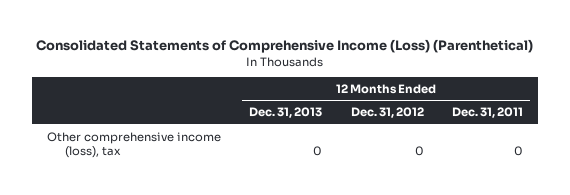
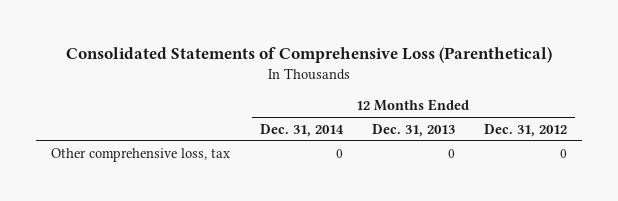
- Consolidated Statements of Comprehensive Income (Loss) (Parenthetical)
+ Consolidated Statements of Comprehensive Loss (Parenthetical)
- | 12 Months Ended Dec. 31, 2013 | 12 Months Ended Dec. 31, 2012 | 12 Months Ended Dec. 31, 2011
+ | 12 Months Ended Dec. 31, 2014 | 12 Months Ended Dec. 31, 2013 | 12 Months Ended Dec. 31, 2012
- Other comprehensive income (loss), tax | 0 | 0 | 0
+ Other comprehensive loss, tax | 0 | 0 | 0

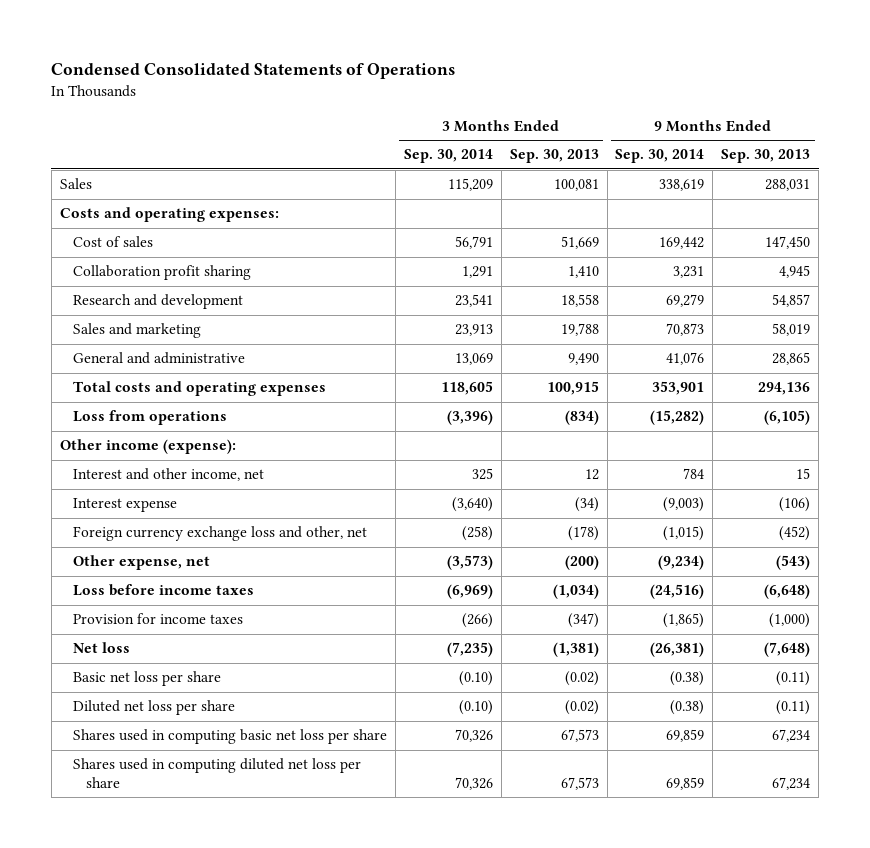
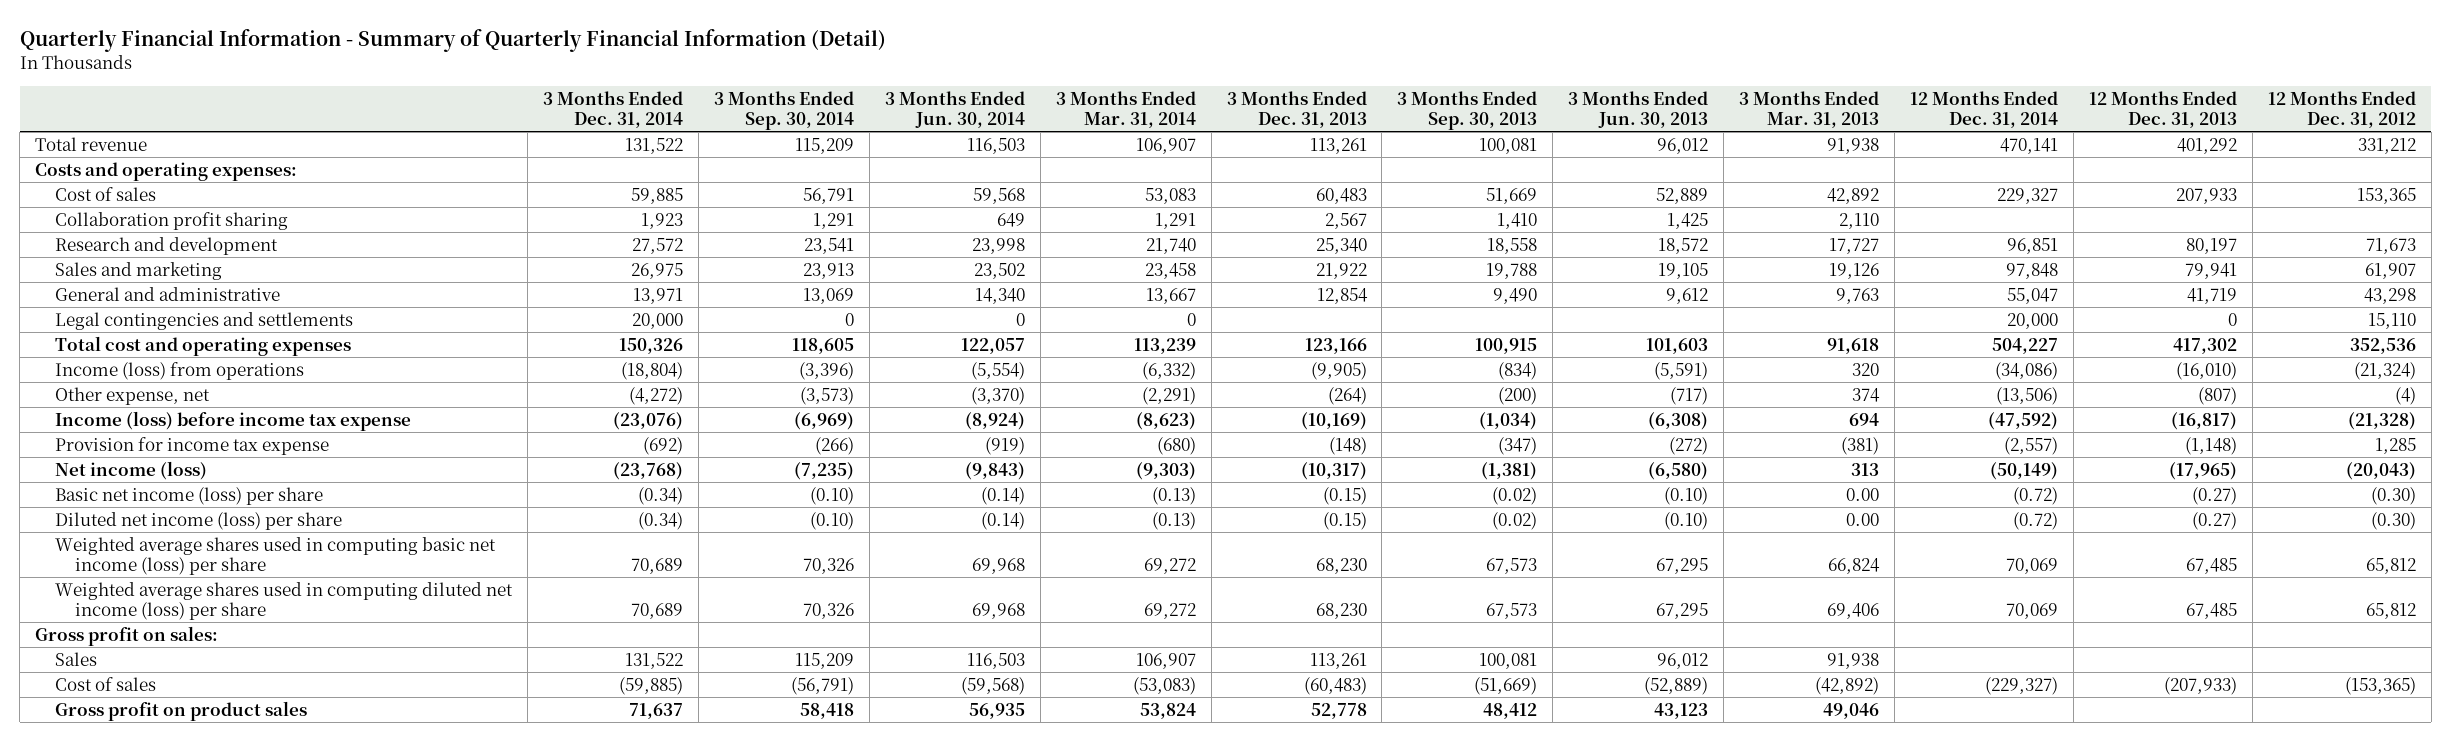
- Condensed Consolidated Statements of Operations
+ Quarterly Financial Information - Summary of Quarterly Financial Information (Detail)
- | 3 Months Ended Sep. 30, 2014 | 3 Months Ended Sep. 30, 2013 | 9 Months Ended Sep. 30, 2014 | 9 Months Ended Sep. 30, 2013
+ | 3 Months Ended Dec. 31, 2014 | 3 Months Ended Sep. 30, 2014 | 3 Months Ended Jun. 30, 2014 | 3 Months Ended Mar. 31, 2014 | 3 Months Ended Dec. 31, 2013 | 3 Months Ended Sep. 30, 2013 | 3 Months Ended Jun. 30, 2013 | 3 Months Ended Mar. 31, 2013 | 12 Months Ended Dec. 31, 2014 | 12 Months Ended Dec. 31, 2013 | 12 Months Ended Dec. 31, 2012
+ Total revenue | 131,522 | 115,209 | 116,503 | 106,907 | 113,261 | 100,081 | 96,012 | 91,938 | 470,141 | 401,292 | 331,212
- Total costs and operating expenses | 118,605 | 100,915 | 353,901 | 294,136
- Loss from operations | (3,396) | (834) | (15,282) | (6,105)
- Other income (expense):
- Interest and other income, net | 325 | 12 | 784 | 15
- Interest expense | (3,640) | (34) | (9,003) | (106)
- Foreign currency exchange loss and other, net | (258) | (178) | (1,015) | (452)
+ Legal contingencies and settlements | 20,000 | 0 | 0 | 0 | | | | | 20,000 | 0 | 15,110
+ Total cost and operating expenses | 150,326 | 118,605 | 122,057 | 113,239 | 123,166 | 100,915 | 101,603 | 91,618 | 504,227 | 417,302 | 352,536
+ Income (loss) from operations | (18,804) | (3,396) | (5,554) | (6,332) | (9,905) | (834) | (5,591) | 320 | (34,086) | (16,010) | (21,324)
- Loss before income taxes | (6,969) | (1,034) | (24,516) | (6,648)
- Provision for income taxes | (266) | (347) | (1,865) | (1,000)
- Net loss | (7,235) | (1,381) | (26,381) | (7,648)
- Basic net loss per share | (0.10) | (0.02) | (0.38) | (0.11)
- Diluted net loss per share | (0.10) | (0.02) | (0.38) | (0.11)
- Shares used in computing basic net loss per share | 70,326 | 67,573 | 69,859 | 67,234
- Shares used in computing diluted net loss per share | 70,326 | 67,573 | 69,859 | 67,234
+ Income (loss) before income tax expense | (23,076) | (6,969) | (8,924) | (8,623) | (10,169) | (1,034) | (6,308) | 694 | (47,592) | (16,817) | (21,328)
+ Provision for income tax expense | (692) | (266) | (919) | (680) | (148) | (347) | (272) | (381) | (2,557) | (1,148) | 1,285
+ Net income (loss) | (23,768) | (7,235) | (9,843) | (9,303) | (10,317) | (1,381) | (6,580) | 313 | (50,149) | (17,965) | (20,043)
+ Basic net income (loss) per share | (0.34) | (0.10) | (0.14) | (0.13) | (0.15) | (0.02) | (0.10) | 0.00 | (0.72) | (0.27) | (0.30)
+ Diluted net income (loss) per share | (0.34) | (0.10) | (0.14) | (0.13) | (0.15) | (0.02) | (0.10) | 0.00 | (0.72) | (0.27) | (0.30)
+ Weighted average shares used in computing basic net income (loss) per share | 70,689 | 70,326 | 69,968 | 69,272 | 68,230 | 67,573 | 67,295 | 66,824 | 70,069 | 67,485 | 65,812
+ Weighted average shares used in computing diluted net income (loss) per share | 70,689 | 70,326 | 69,968 | 69,272 | 68,230 | 67,573 | 67,295 | 69,406 | 70,069 | 67,485 | 65,812
+ Gross profit on sales:
moved down: Sales | 131,522 | 115,209 | 116,503 | 106,907 | 113,261 | 100,081 | 96,012 | 91,938 | | |
+ Cost of sales | (59,885) | (56,791) | (59,568) | (53,083) | (60,483) | (51,669) | (52,889) | (42,892) | (229,327) | (207,933) | (153,365)
+ Gross profit on product sales | 71,637 | 58,418 | 56,935 | 53,824 | 52,778 | 48,412 | 43,123 | 49,046 | | |

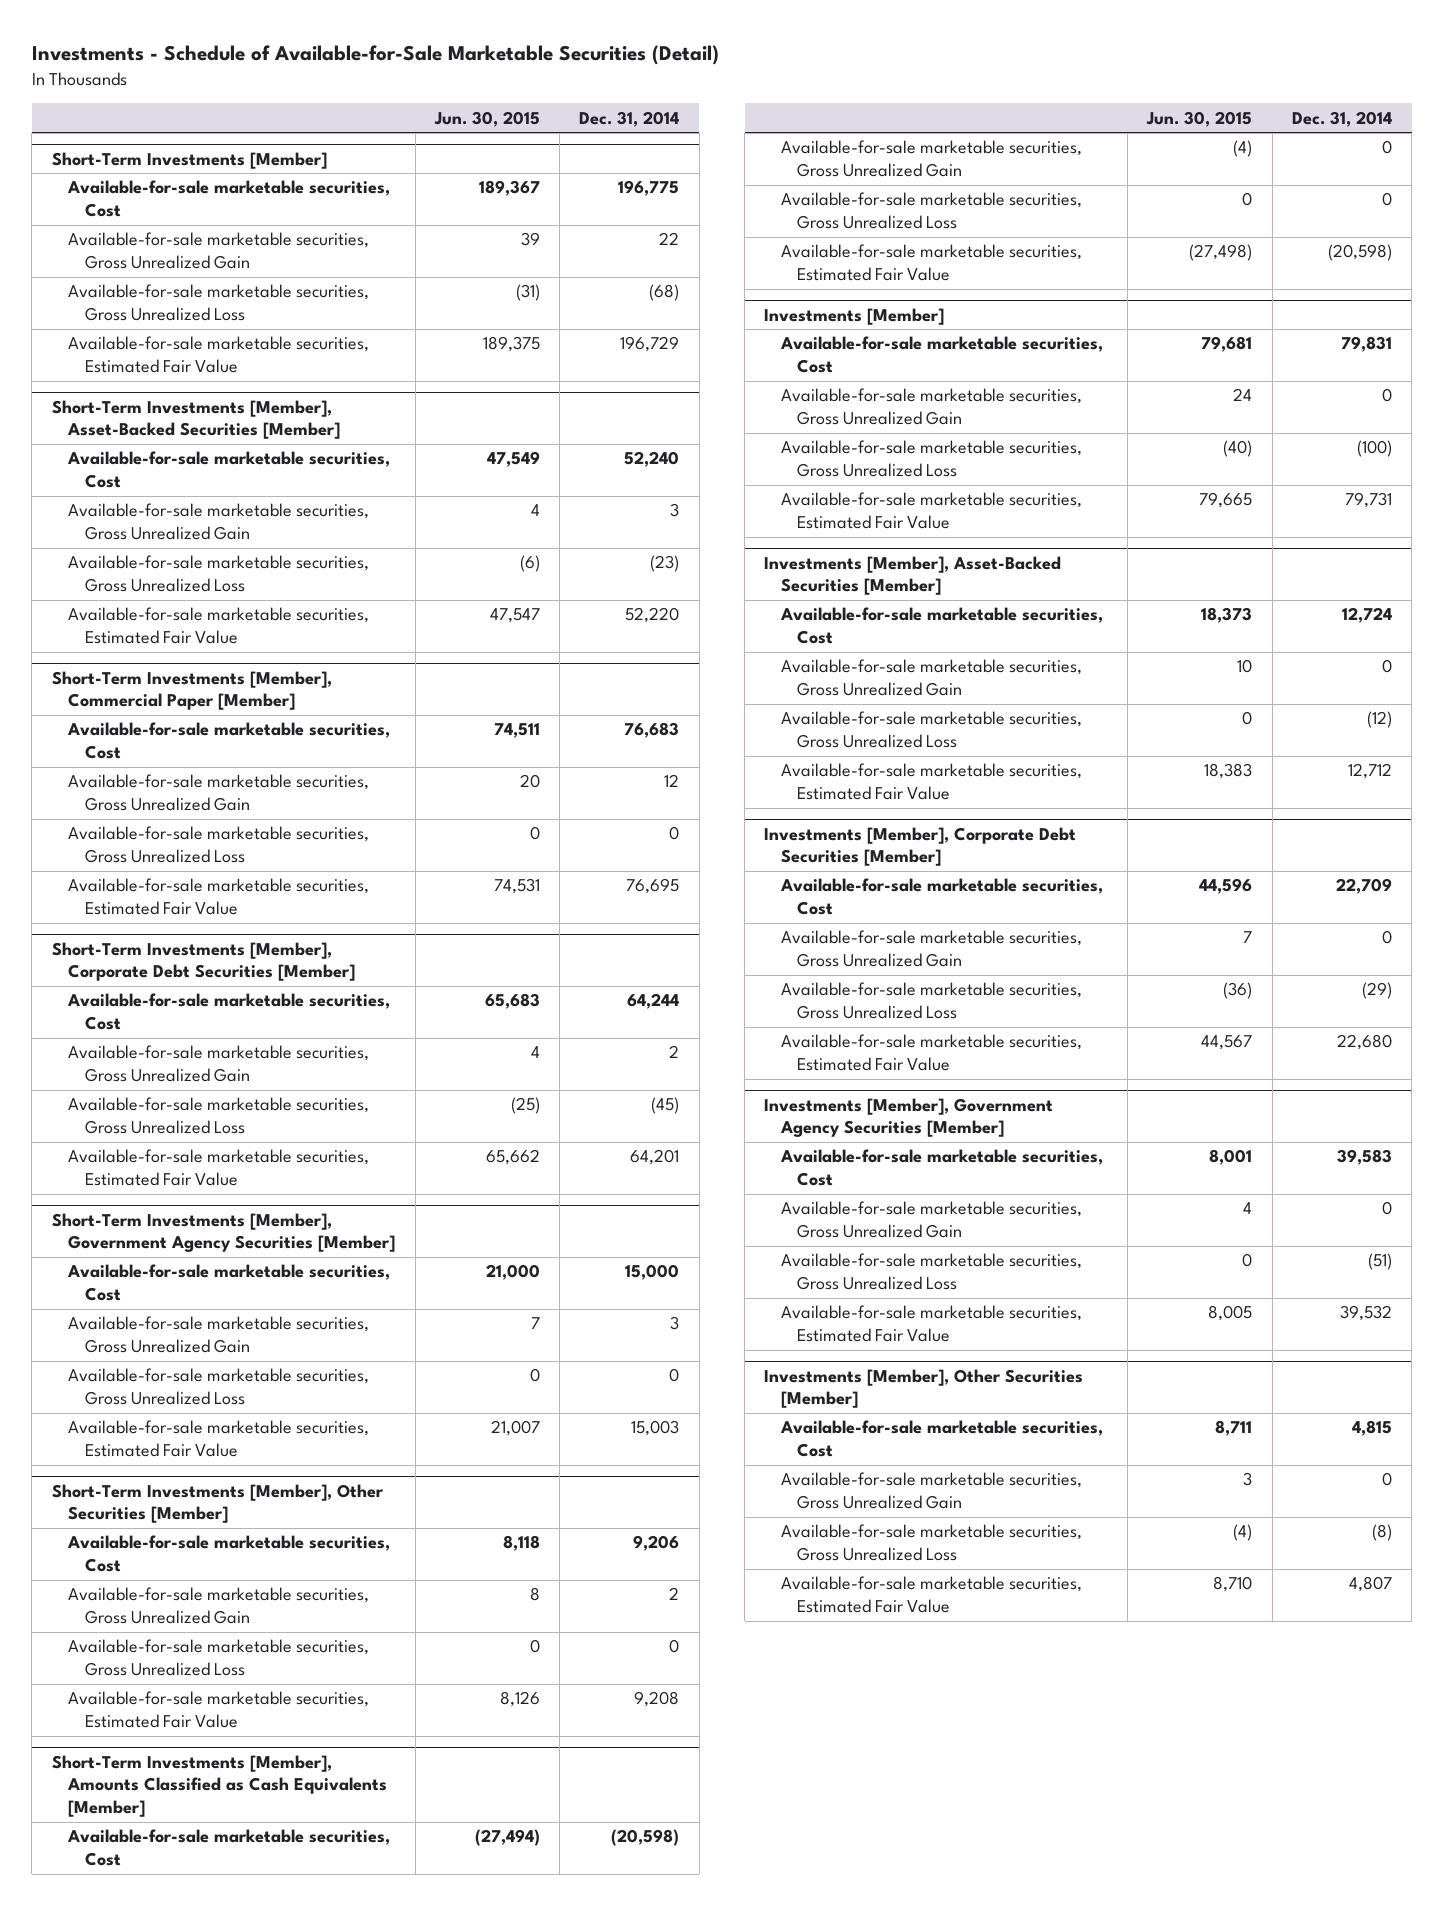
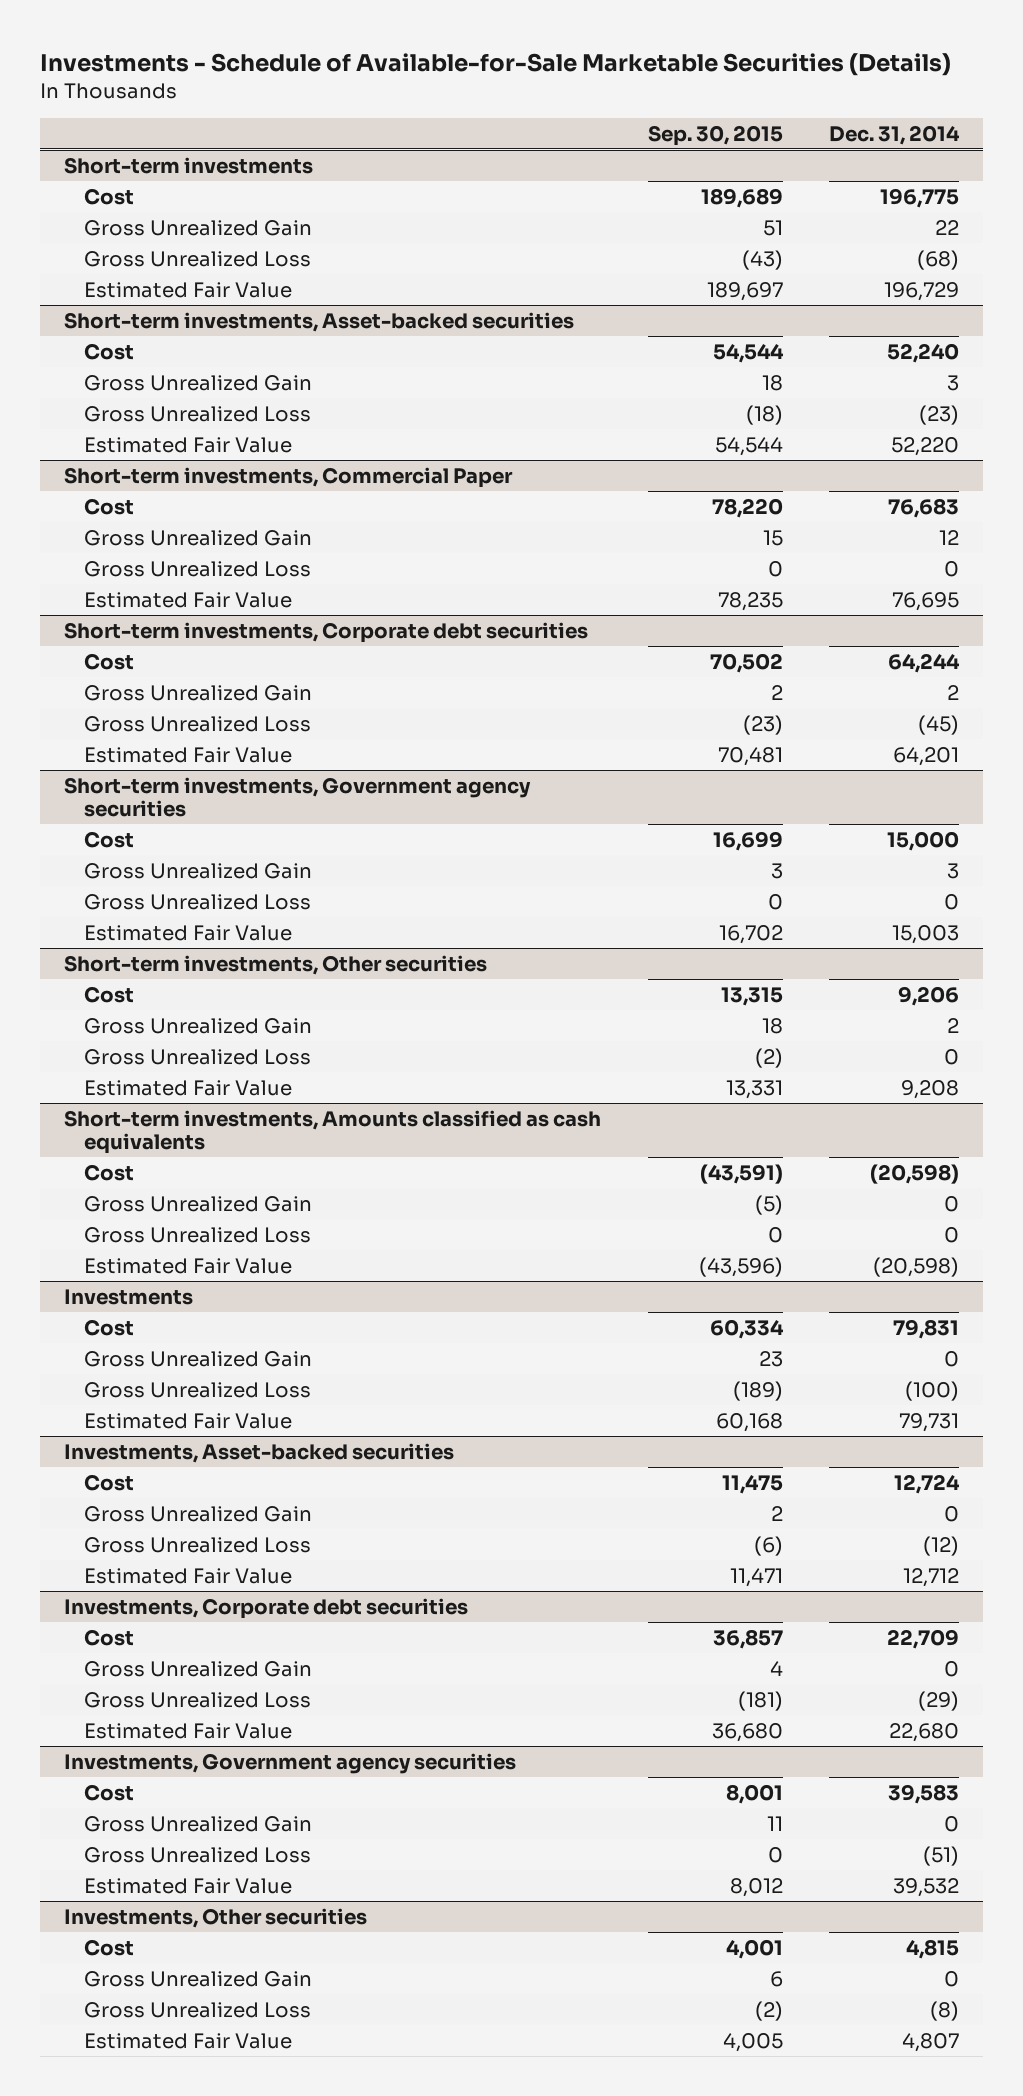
- Investments - Schedule of Available-for-Sale Marketable Securities (Detail)
+ Investments - Schedule of Available-for-Sale Marketable Securities (Details)
- | Jun. 30, 2015 | Dec. 31, 2014
+ | Sep. 30, 2015 | Dec. 31, 2014
- Short-Term Investments [Member]
- Available-for-sale marketable securities, Cost | 189,367 | 196,775
- Available-for-sale marketable securities, Gross Unrealized Gain | 39 | 22
- Available-for-sale marketable securities, Gross Unrealized Loss | (31) | (68)
- Available-for-sale marketable securities, Estimated Fair Value | 189,375 | 196,729
- Short-Term Investments [Member], Asset-Backed Securities [Member]
- Available-for-sale marketable securities, Cost | 47,549 | 52,240
- Available-for-sale marketable securities, Gross Unrealized Gain | 4 | 3
- Available-for-sale marketable securities, Gross Unrealized Loss | (6) | (23)
- Available-for-sale marketable securities, Estimated Fair Value | 47,547 | 52,220
- Short-Term Investments [Member], Commercial Paper [Member]
- Available-for-sale marketable securities, Cost | 74,511 | 76,683
- Available-for-sale marketable securities, Gross Unrealized Gain | 20 | 12
- Available-for-sale marketable securities, Gross Unrealized Loss | 0 | 0
- Available-for-sale marketable securities, Estimated Fair Value | 74,531 | 76,695
- Short-Term Investments [Member], Corporate Debt Securities [Member]
- Available-for-sale marketable securities, Cost | 65,683 | 64,244
- Available-for-sale marketable securities, Gross Unrealized Gain | 4 | 2
- Available-for-sale marketable securities, Gross Unrealized Loss | (25) | (45)
- Available-for-sale marketable securities, Estimated Fair Value | 65,662 | 64,201
- Short-Term Investments [Member], Government Agency Securities [Member]
- Available-for-sale marketable securities, Cost | 21,000 | 15,000
- Available-for-sale marketable securities, Gross Unrealized Gain | 7 | 3
- Available-for-sale marketable securities, Gross Unrealized Loss | 0 | 0
- Available-for-sale marketable securities, Estimated Fair Value | 21,007 | 15,003
- Short-Term Investments [Member], Other Securities [Member]
- Available-for-sale marketable securities, Cost | 8,118 | 9,206
- Available-for-sale marketable securities, Gross Unrealized Gain | 8 | 2
- Available-for-sale marketable securities, Gross Unrealized Loss | 0 | 0
- Available-for-sale marketable securities, Estimated Fair Value | 8,126 | 9,208
- Short-Term Investments [Member], Amounts Classified as Cash Equivalents [Member]
- Available-for-sale marketable securities, Cost | (27,494) | (20,598)
- Available-for-sale marketable securities, Gross Unrealized Gain | (4) | 0
- Available-for-sale marketable securities, Gross Unrealized Loss | 0 | 0
- Available-for-sale marketable securities, Estimated Fair Value | (27,498) | (20,598)
- Investments [Member]
- Available-for-sale marketable securities, Cost | 79,681 | 79,831
- Available-for-sale marketable securities, Gross Unrealized Gain | 24 | 0
- Available-for-sale marketable securities, Gross Unrealized Loss | (40) | (100)
- Available-for-sale marketable securities, Estimated Fair Value | 79,665 | 79,731
- Investments [Member], Asset-Backed Securities [Member]
- Available-for-sale marketable securities, Cost | 18,373 | 12,724
- Available-for-sale marketable securities, Gross Unrealized Gain | 10 | 0
- Available-for-sale marketable securities, Gross Unrealized Loss | 0 | (12)
- Available-for-sale marketable securities, Estimated Fair Value | 18,383 | 12,712
- Investments [Member], Corporate Debt Securities [Member]
- Available-for-sale marketable securities, Cost | 44,596 | 22,709
- Available-for-sale marketable securities, Gross Unrealized Gain | 7 | 0
- Available-for-sale marketable securities, Gross Unrealized Loss | (36) | (29)
- Available-for-sale marketable securities, Estimated Fair Value | 44,567 | 22,680
- Investments [Member], Government Agency Securities [Member]
- Available-for-sale marketable securities, Cost | 8,001 | 39,583
- Available-for-sale marketable securities, Gross Unrealized Gain | 4 | 0
- Available-for-sale marketable securities, Gross Unrealized Loss | 0 | (51)
- Available-for-sale marketable securities, Estimated Fair Value | 8,005 | 39,532
- Investments [Member], Other Securities [Member]
- Available-for-sale marketable securities, Cost | 8,711 | 4,815
- Available-for-sale marketable securities, Gross Unrealized Gain | 3 | 0
- Available-for-sale marketable securities, Gross Unrealized Loss | (4) | (8)
- Available-for-sale marketable securities, Estimated Fair Value | 8,710 | 4,807
+ Short-term investments
+ Cost | 189,689 | 196,775
+ Gross Unrealized Gain | 51 | 22
+ Gross Unrealized Loss | (43) | (68)
+ Estimated Fair Value | 189,697 | 196,729
+ Short-term investments, Asset-backed securities
+ Cost | 54,544 | 52,240
+ Gross Unrealized Gain | 18 | 3
+ Gross Unrealized Loss | (18) | (23)
+ Estimated Fair Value | 54,544 | 52,220
+ Short-term investments, Commercial Paper
+ Cost | 78,220 | 76,683
+ Gross Unrealized Gain | 15 | 12
+ Gross Unrealized Loss | 0 | 0
+ Estimated Fair Value | 78,235 | 76,695
+ Short-term investments, Corporate debt securities
+ Cost | 70,502 | 64,244
+ Gross Unrealized Gain | 2 | 2
+ Gross Unrealized Loss | (23) | (45)
+ Estimated Fair Value | 70,481 | 64,201
+ Short-term investments, Government agency securities
+ Cost | 16,699 | 15,000
+ Gross Unrealized Gain | 3 | 3
+ Gross Unrealized Loss | 0 | 0
+ Estimated Fair Value | 16,702 | 15,003
+ Short-term investments, Other securities
+ Cost | 13,315 | 9,206
+ Gross Unrealized Gain | 18 | 2
+ Gross Unrealized Loss | (2) | 0
+ Estimated Fair Value | 13,331 | 9,208
+ Short-term investments, Amounts classified as cash equivalents
+ Cost | (43,591) | (20,598)
+ Gross Unrealized Gain | (5) | 0
+ Gross Unrealized Loss | 0 | 0
+ Estimated Fair Value | (43,596) | (20,598)
+ Investments
+ Cost | 60,334 | 79,831
+ Gross Unrealized Gain | 23 | 0
+ Gross Unrealized Loss | (189) | (100)
+ Estimated Fair Value | 60,168 | 79,731
+ Investments, Asset-backed securities
+ Cost | 11,475 | 12,724
+ Gross Unrealized Gain | 2 | 0
+ Gross Unrealized Loss | (6) | (12)
+ Estimated Fair Value | 11,471 | 12,712
+ Investments, Corporate debt securities
+ Cost | 36,857 | 22,709
+ Gross Unrealized Gain | 4 | 0
+ Gross Unrealized Loss | (181) | (29)
+ Estimated Fair Value | 36,680 | 22,680
+ Investments, Government agency securities
+ Cost | 8,001 | 39,583
+ Gross Unrealized Gain | 11 | 0
+ Gross Unrealized Loss | 0 | (51)
+ Estimated Fair Value | 8,012 | 39,532
+ Investments, Other securities
+ Cost | 4,001 | 4,815
+ Gross Unrealized Gain | 6 | 0
+ Gross Unrealized Loss | (2) | (8)
+ Estimated Fair Value | 4,005 | 4,807

